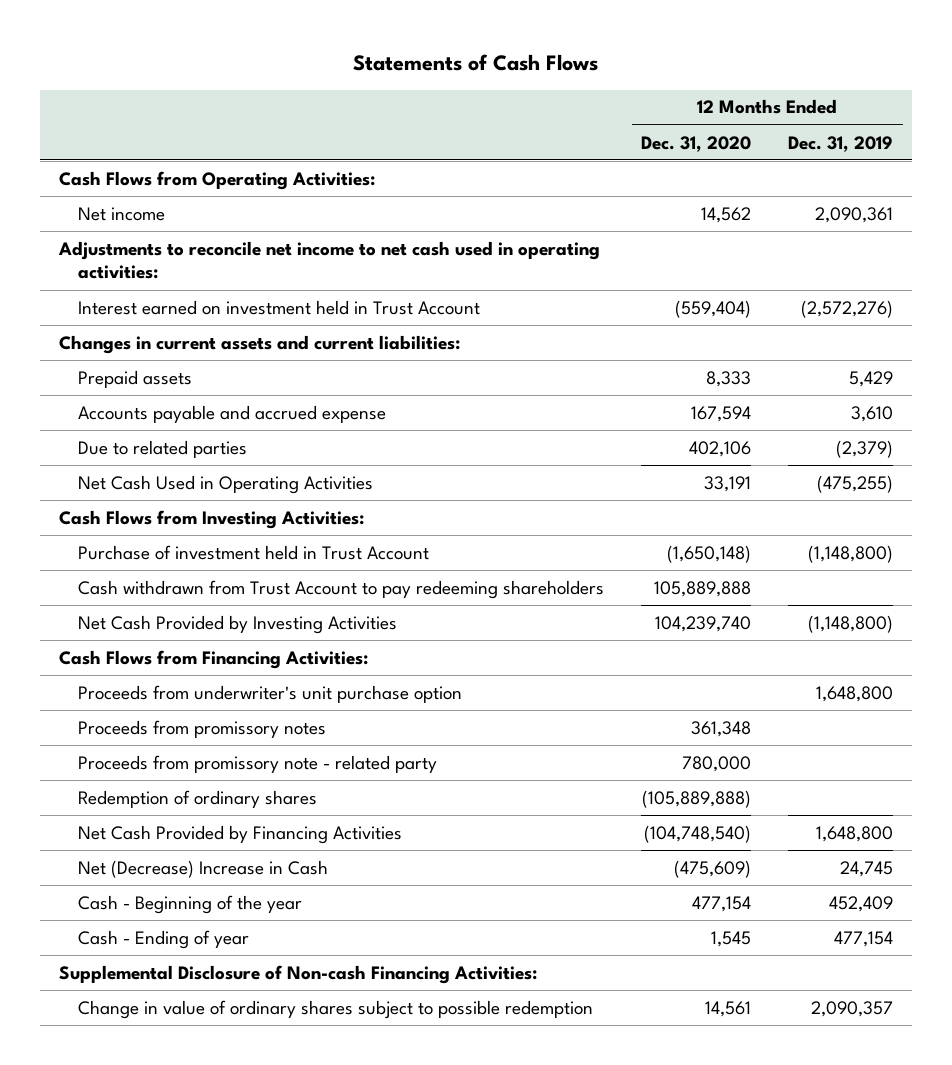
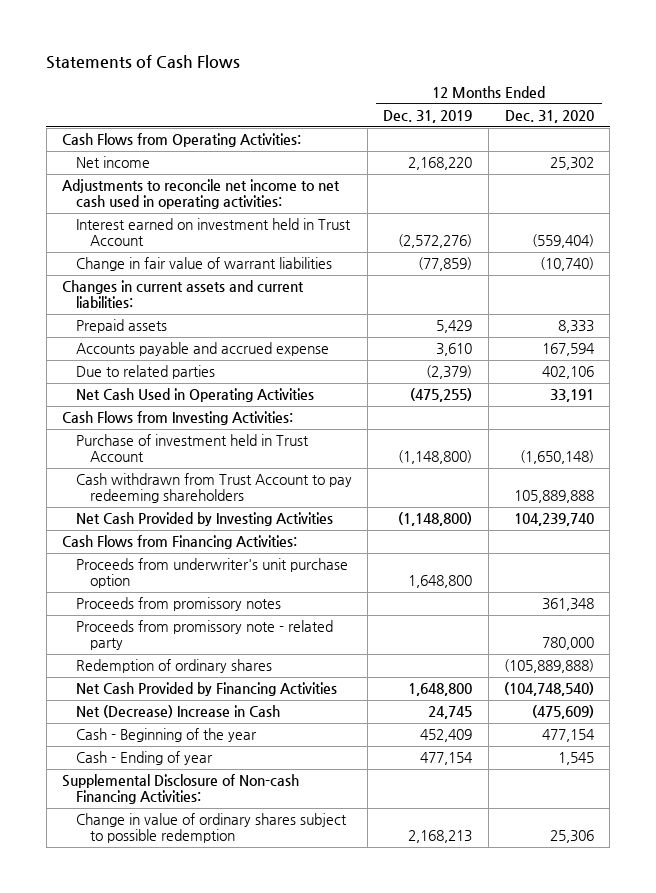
- | 12 Months Ended Dec. 31, 2020 | 12 Months Ended Dec. 31, 2019
+ | 12 Months Ended Dec. 31, 2019 | 12 Months Ended Dec. 31, 2020
- Net income | 14,562 | 2,090,361
+ Net income | 2,168,220 | 25,302
+ Change in fair value of warrant liabilities | (77,859) | (10,740)
- Change in value of ordinary shares subject to possible redemption | 14,561 | 2,090,357
+ Change in value of ordinary shares subject to possible redemption | 2,168,213 | 25,306

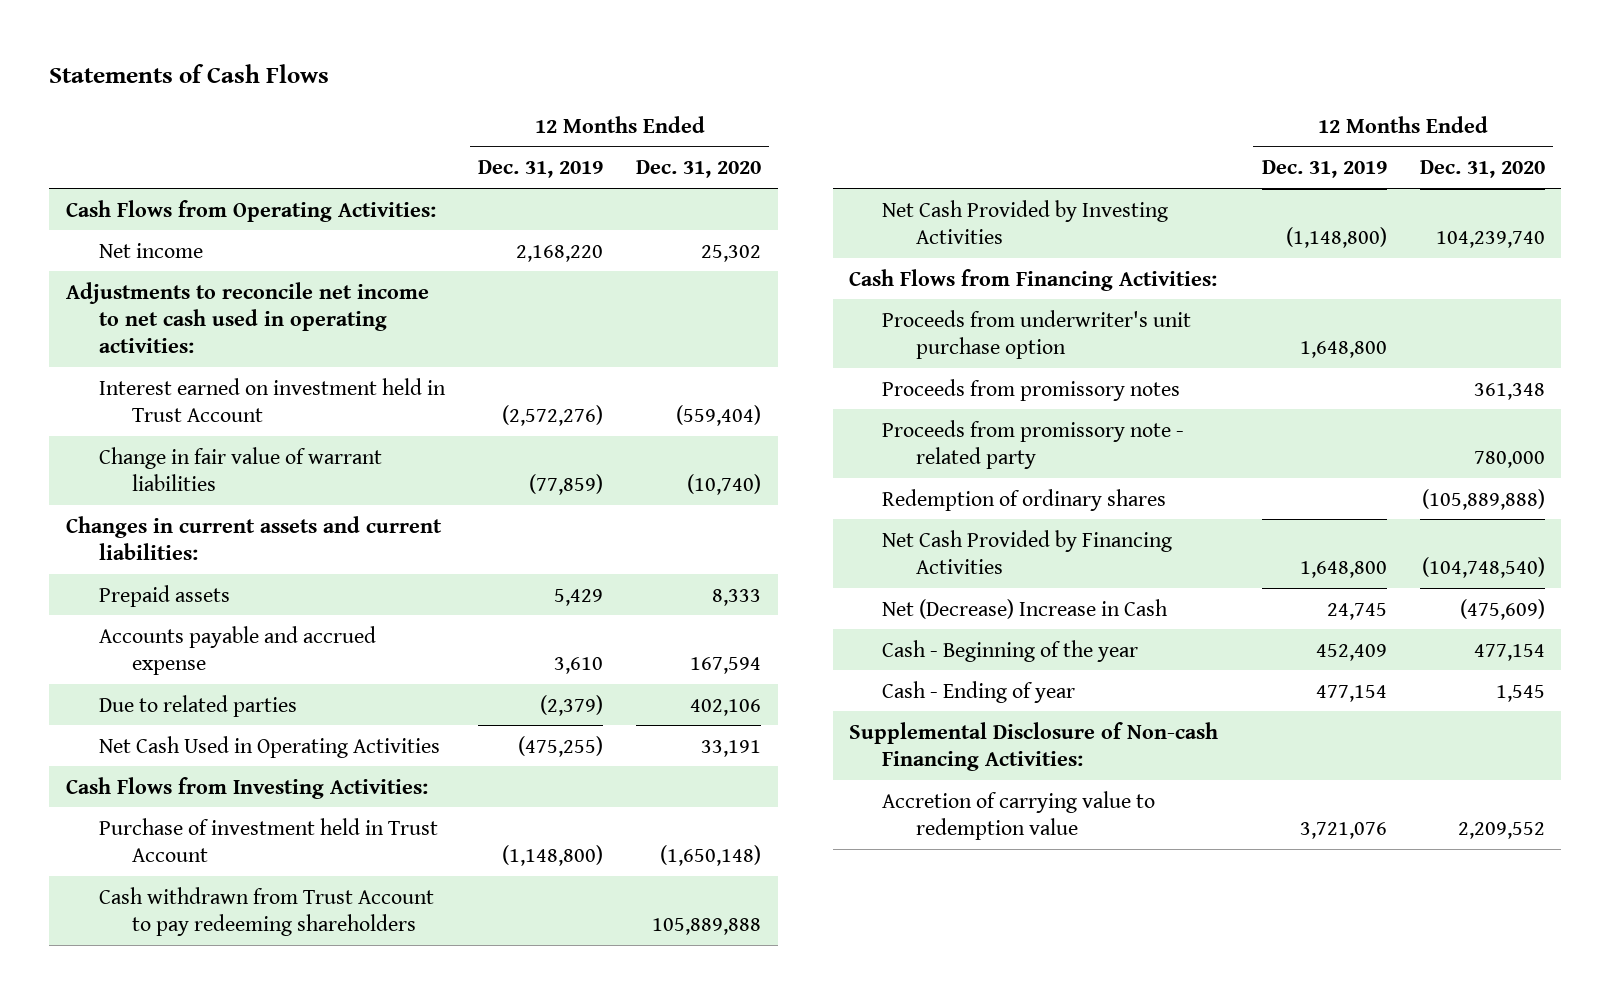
- Change in value of ordinary shares subject to possible redemption | 2,168,213 | 25,306
+ Accretion of carrying value to redemption value | 3,721,076 | 2,209,552

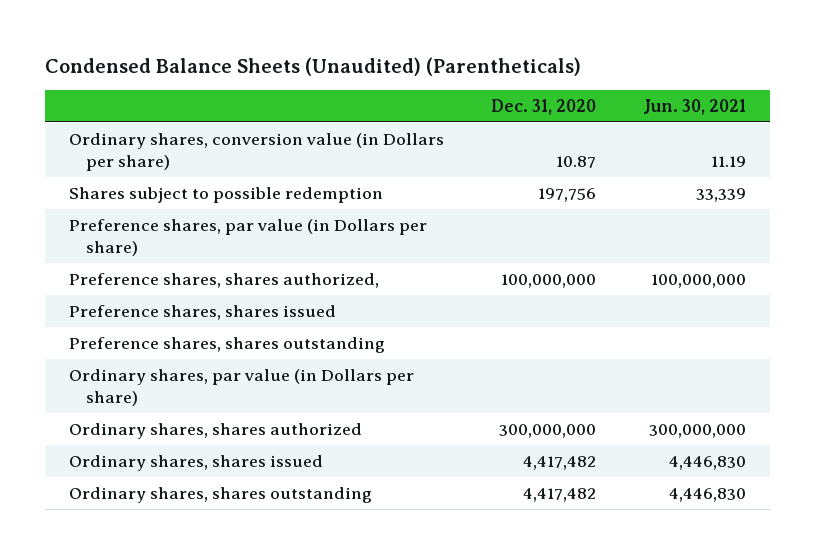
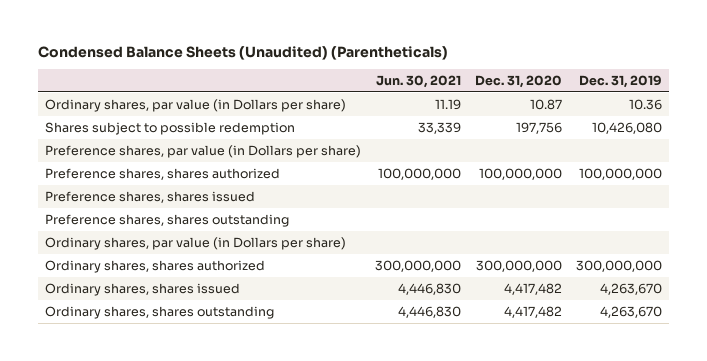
- | Dec. 31, 2020 | Jun. 30, 2021
+ | Jun. 30, 2021 | Dec. 31, 2020 | Dec. 31, 2019
- Ordinary shares, conversion value (in Dollars per share) | 10.87 | 11.19
+ Ordinary shares, par value (in Dollars per share) | 11.19 | 10.87 | 10.36
- Preference shares, shares authorized, | 100,000,000 | 100,000,000
+ Preference shares, shares authorized | 100,000,000 | 100,000,000 | 100,000,000

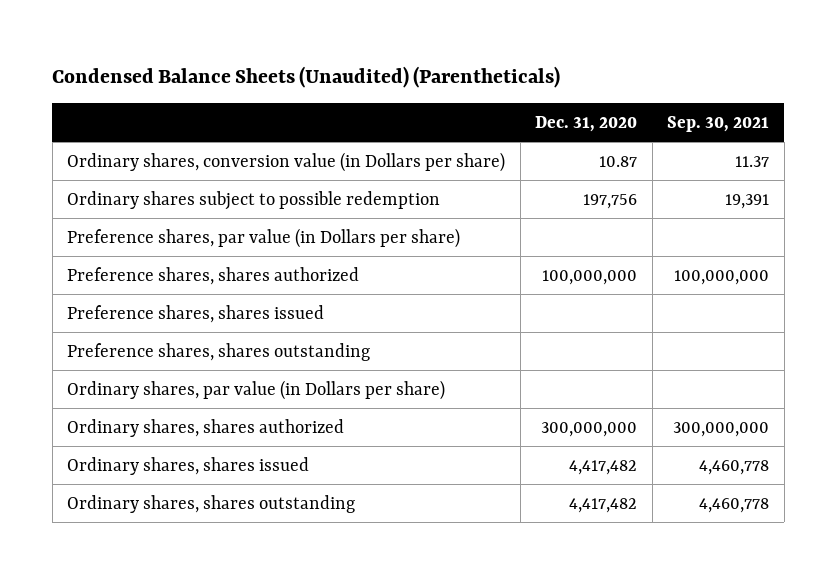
- | Jun. 30, 2021 | Dec. 31, 2020 | Dec. 31, 2019
+ | Dec. 31, 2020 | Sep. 30, 2021
- Ordinary shares, par value (in Dollars per share) | 11.19 | 10.87 | 10.36
- Shares subject to possible redemption | 33,339 | 197,756 | 10,426,080
+ Ordinary shares, conversion value (in Dollars per share) | 10.87 | 11.37
+ Ordinary shares subject to possible redemption | 197,756 | 19,391

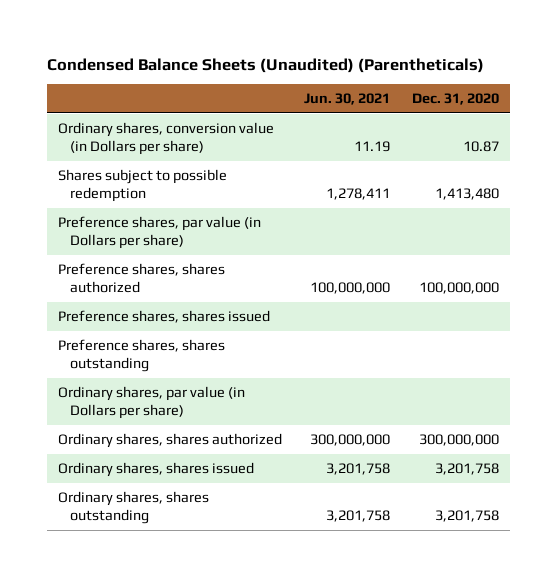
- | Dec. 31, 2020 | Sep. 30, 2021
+ | Jun. 30, 2021 | Dec. 31, 2020
- Ordinary shares subject to possible redemption | 197,756 | 19,391
+ Shares subject to possible redemption | 1,278,411 | 1,413,480
- Ordinary shares, shares issued | 4,417,482 | 4,460,778
- Ordinary shares, shares outstanding | 4,417,482 | 4,460,778
+ Ordinary shares, shares issued | 3,201,758 | 3,201,758
+ Ordinary shares, shares outstanding | 3,201,758 | 3,201,758

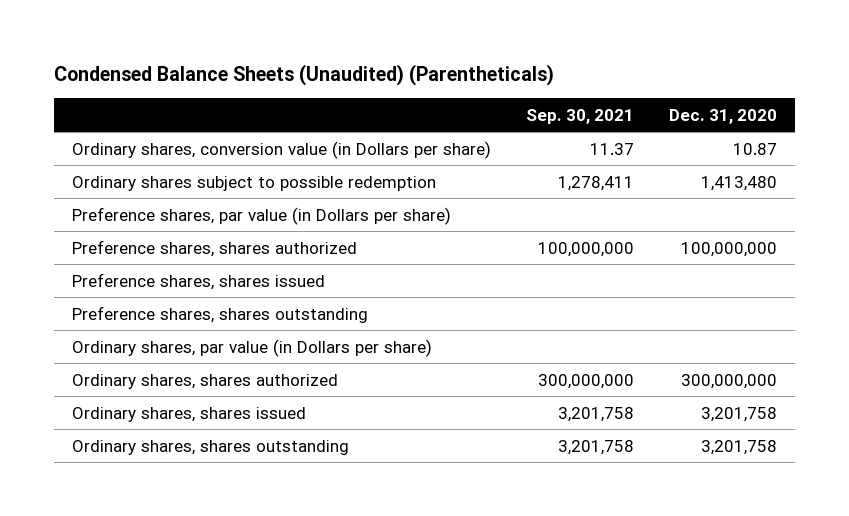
- | Jun. 30, 2021 | Dec. 31, 2020
+ | Sep. 30, 2021 | Dec. 31, 2020
- Shares subject to possible redemption | 1,278,411 | 1,413,480
+ Ordinary shares subject to possible redemption | 1,278,411 | 1,413,480

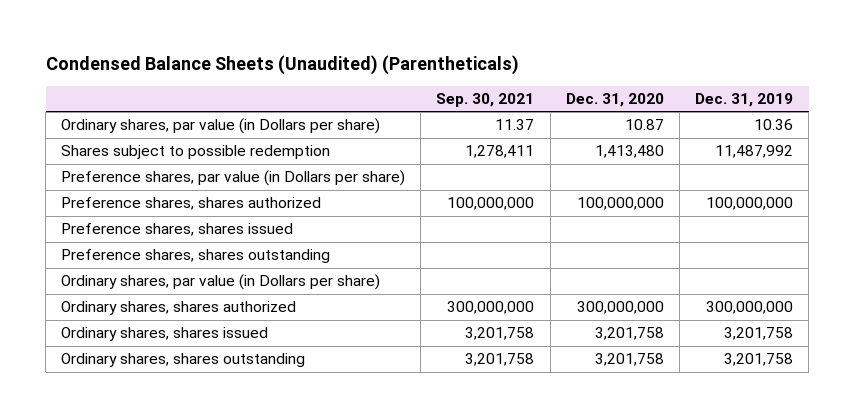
- | Sep. 30, 2021 | Dec. 31, 2020
+ | Sep. 30, 2021 | Dec. 31, 2020 | Dec. 31, 2019
- Ordinary shares, conversion value (in Dollars per share) | 11.37 | 10.87
- Ordinary shares subject to possible redemption | 1,278,411 | 1,413,480
+ Ordinary shares, par value (in Dollars per share) | 11.37 | 10.87 | 10.36
+ Shares subject to possible redemption | 1,278,411 | 1,413,480 | 11,487,992

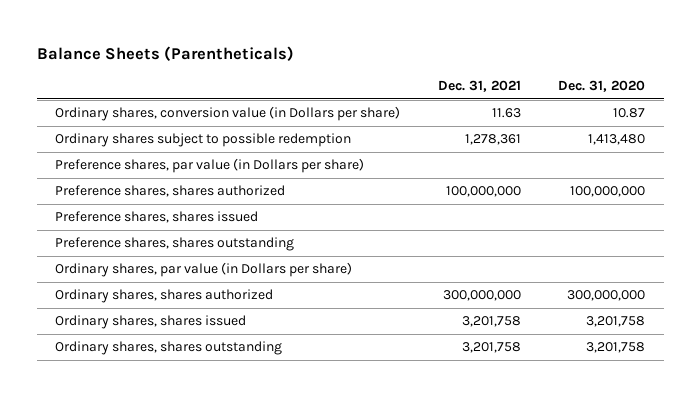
- Condensed Balance Sheets (Unaudited) (Parentheticals)
+ Balance Sheets (Parentheticals)
- | Sep. 30, 2021 | Dec. 31, 2020 | Dec. 31, 2019
+ | Dec. 31, 2021 | Dec. 31, 2020
- Ordinary shares, par value (in Dollars per share) | 11.37 | 10.87 | 10.36
- Shares subject to possible redemption | 1,278,411 | 1,413,480 | 11,487,992
+ Ordinary shares, conversion value (in Dollars per share) | 11.63 | 10.87
+ Ordinary shares subject to possible redemption | 1,278,361 | 1,413,480

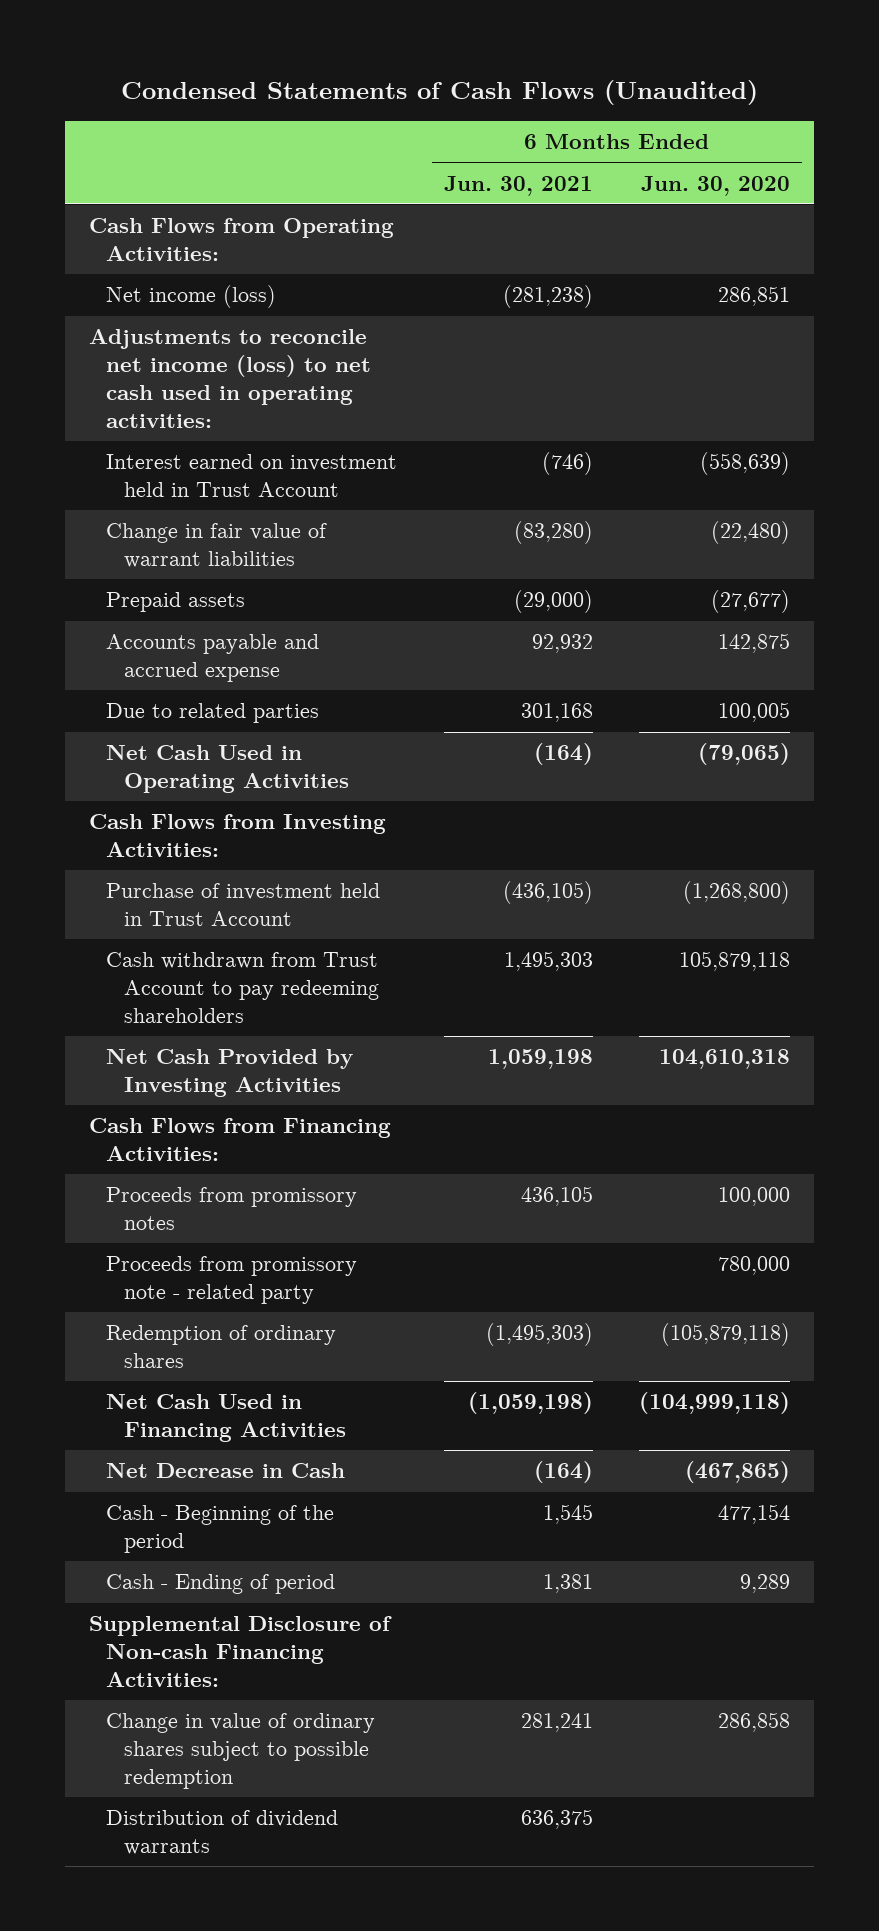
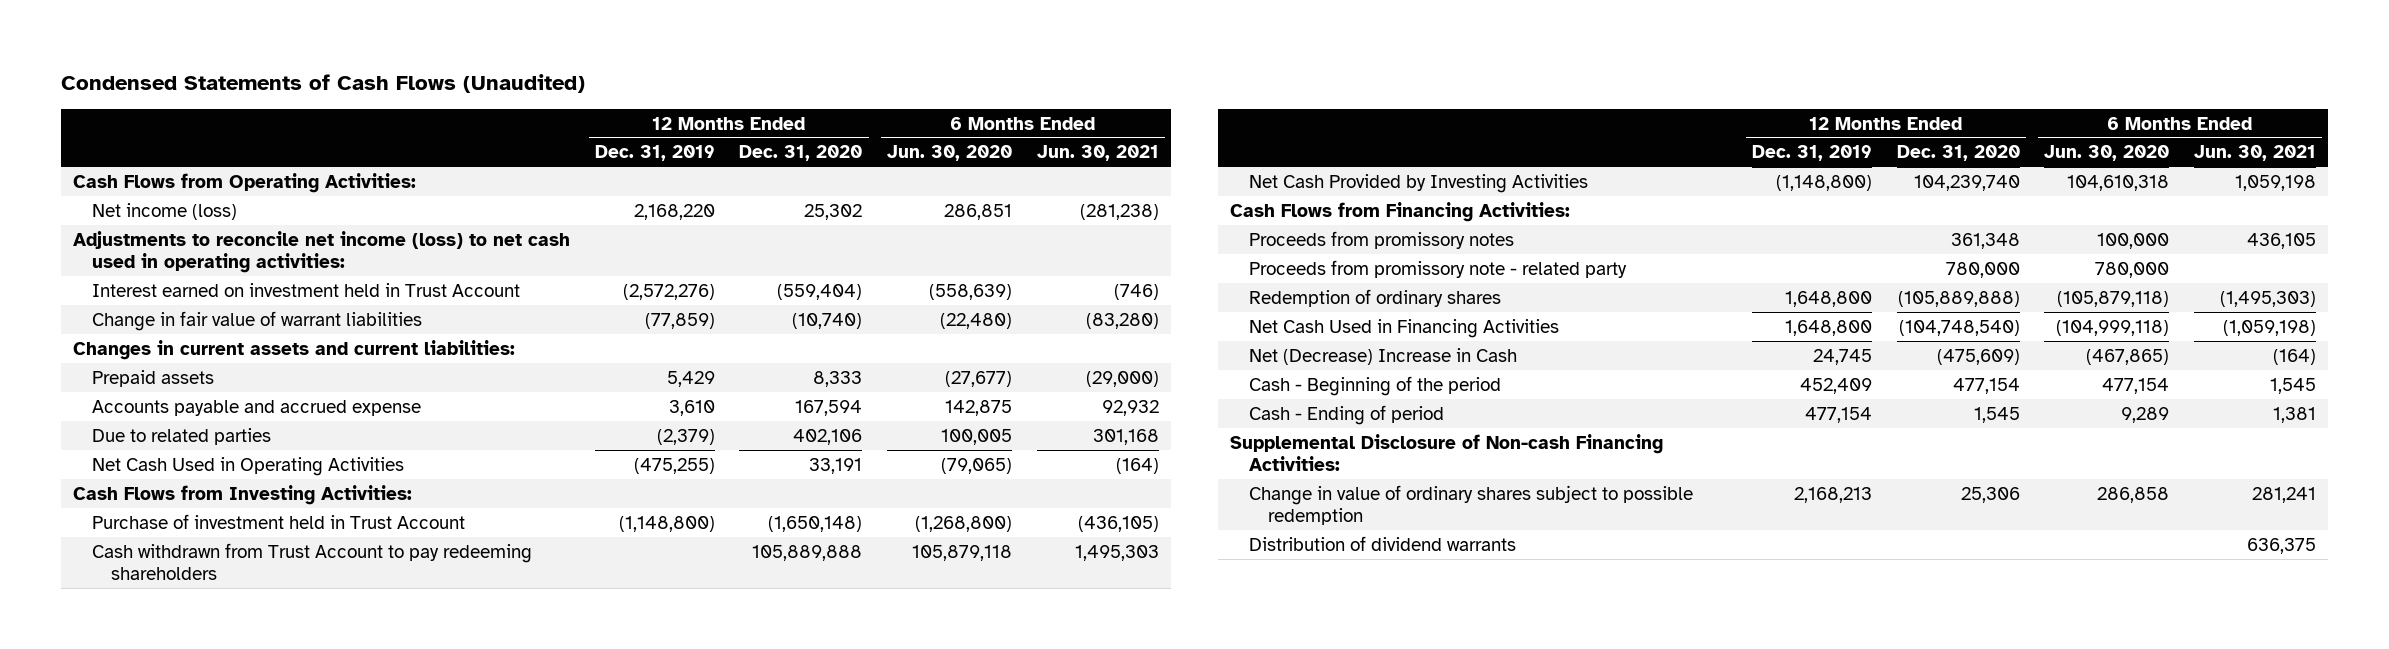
- | 6 Months Ended Jun. 30, 2021 | 6 Months Ended Jun. 30, 2020
+ | 12 Months Ended Dec. 31, 2019 | 12 Months Ended Dec. 31, 2020 | 6 Months Ended Jun. 30, 2020 | 6 Months Ended Jun. 30, 2021
+ Changes in current assets and current liabilities:
- Net Decrease in Cash | (164) | (467,865)
+ Net (Decrease) Increase in Cash | 24,745 | (475,609) | (467,865) | (164)

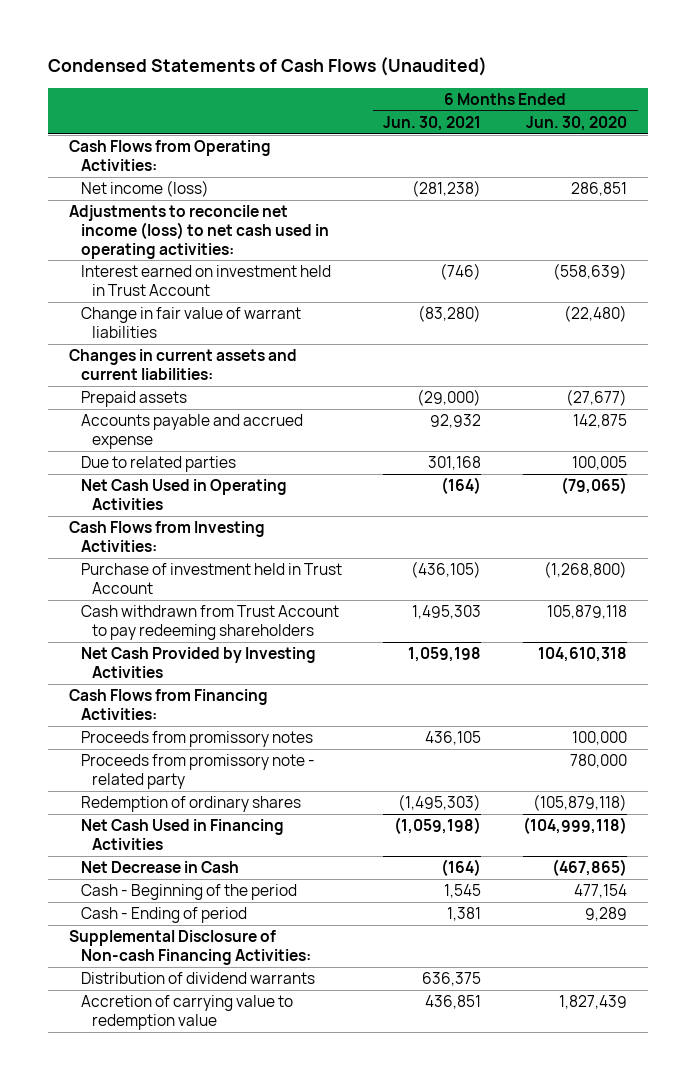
- | 12 Months Ended Dec. 31, 2019 | 12 Months Ended Dec. 31, 2020 | 6 Months Ended Jun. 30, 2020 | 6 Months Ended Jun. 30, 2021
+ | 6 Months Ended Jun. 30, 2021 | 6 Months Ended Jun. 30, 2020
- Net (Decrease) Increase in Cash | 24,745 | (475,609) | (467,865) | (164)
+ Net Decrease in Cash | (164) | (467,865)
- Change in value of ordinary shares subject to possible redemption | 2,168,213 | 25,306 | 286,858 | 281,241
+ Accretion of carrying value to redemption value | 436,851 | 1,827,439

